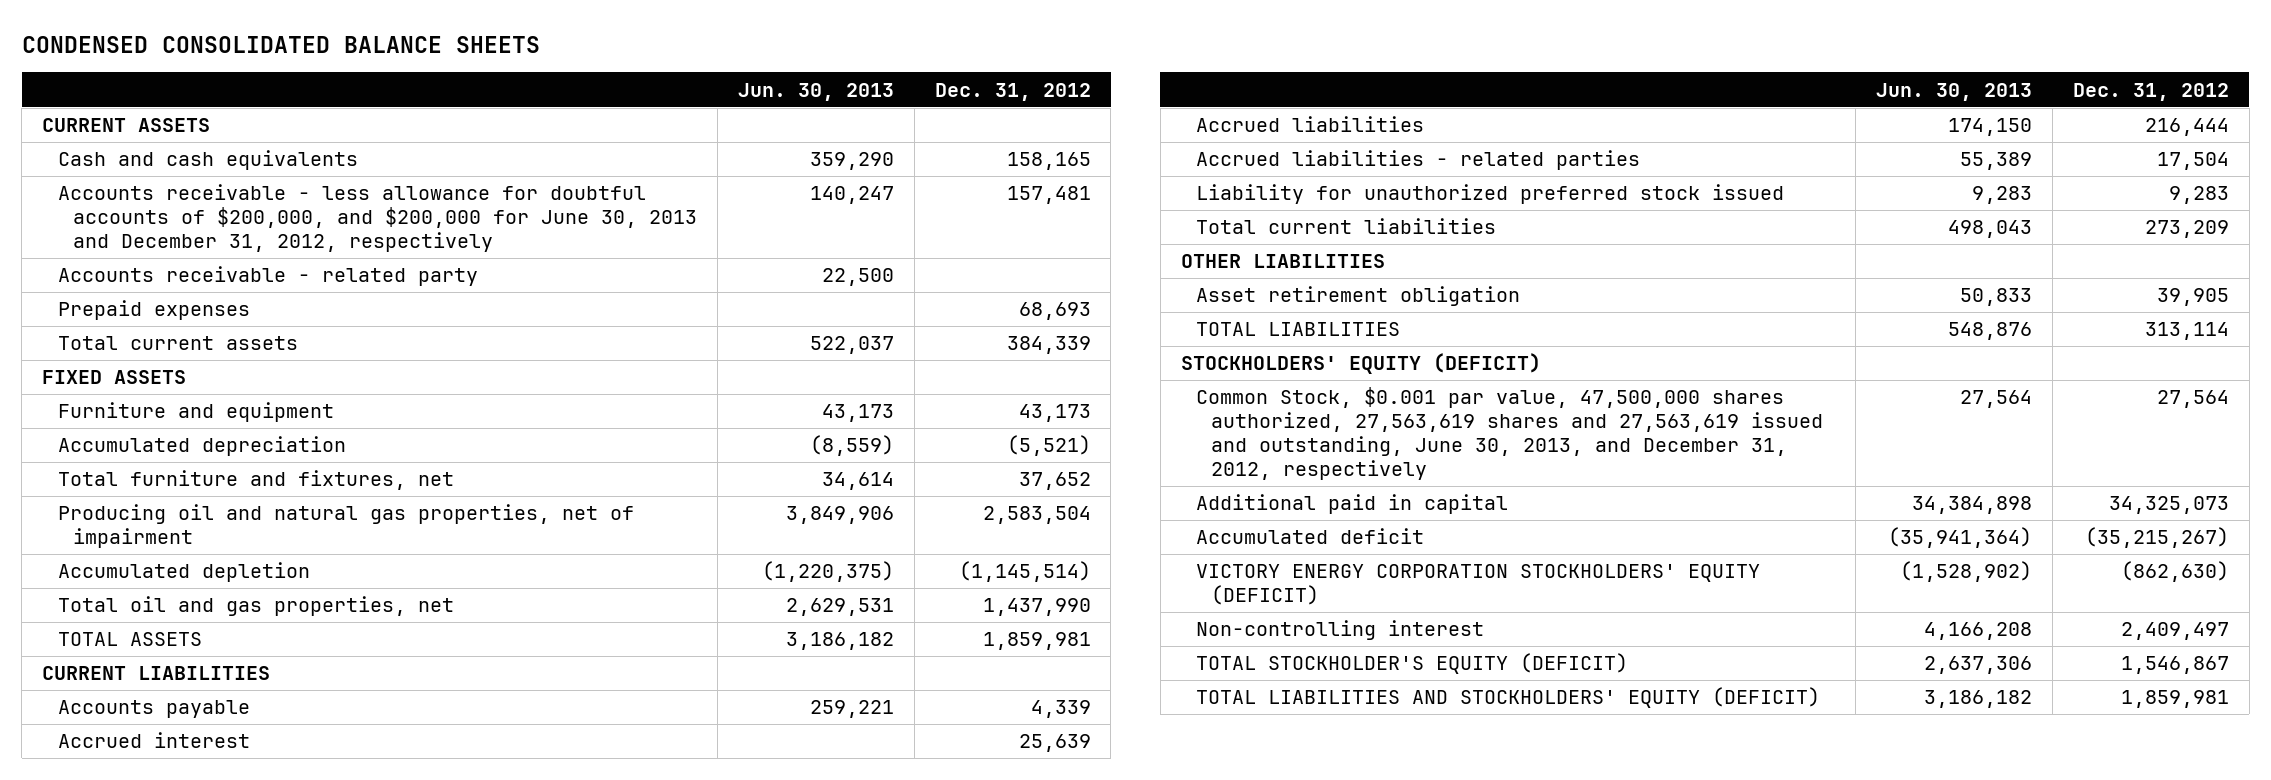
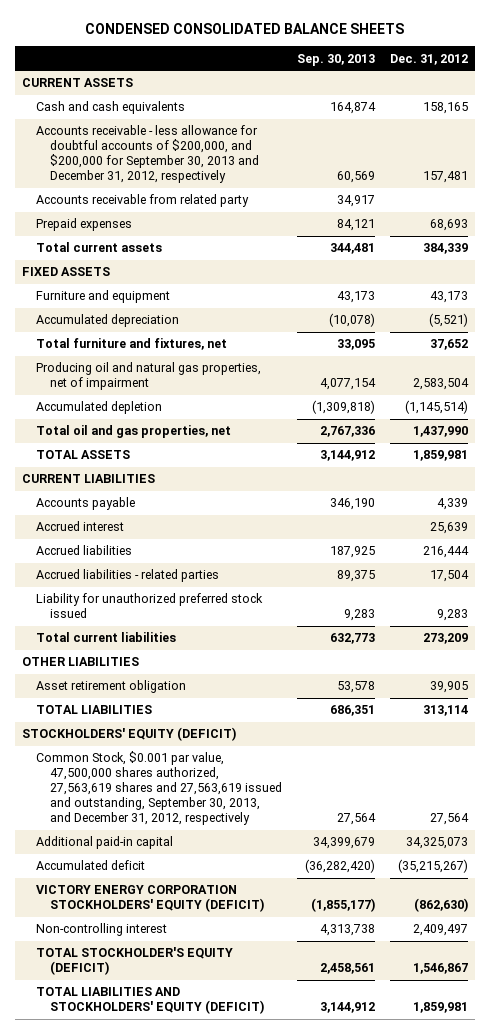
- | Jun. 30, 2013 | Dec. 31, 2012
+ | Sep. 30, 2013 | Dec. 31, 2012
- Accounts receivable - less allowance for doubtful accounts of $200,000, and $200,000 for June 30, 2013 and December 31, 2012, respectively | 140,247 | 157,481
- Accounts receivable - related party | 22,500 |
+ Accounts receivable - less allowance for doubtful accounts of $200,000, and $200,000 for September 30, 2013 and December 31, 2012, respectively | 60,569 | 157,481
+ Accounts receivable from related party | 34,917 |
- Common Stock, $0.001 par value, 47,500,000 shares authorized, 27,563,619 shares and 27,563,619 issued and outstanding, June 30, 2013, and December 31, 2012, respectively | 27,564 | 27,564
- Additional paid in capital | 34,384,898 | 34,325,073
+ Common Stock, $0.001 par value, 47,500,000 shares authorized, 27,563,619 shares and 27,563,619 issued and outstanding, September 30, 2013, and December 31, 2012, respectively | 27,564 | 27,564
+ Additional paid-in capital | 34,399,679 | 34,325,073

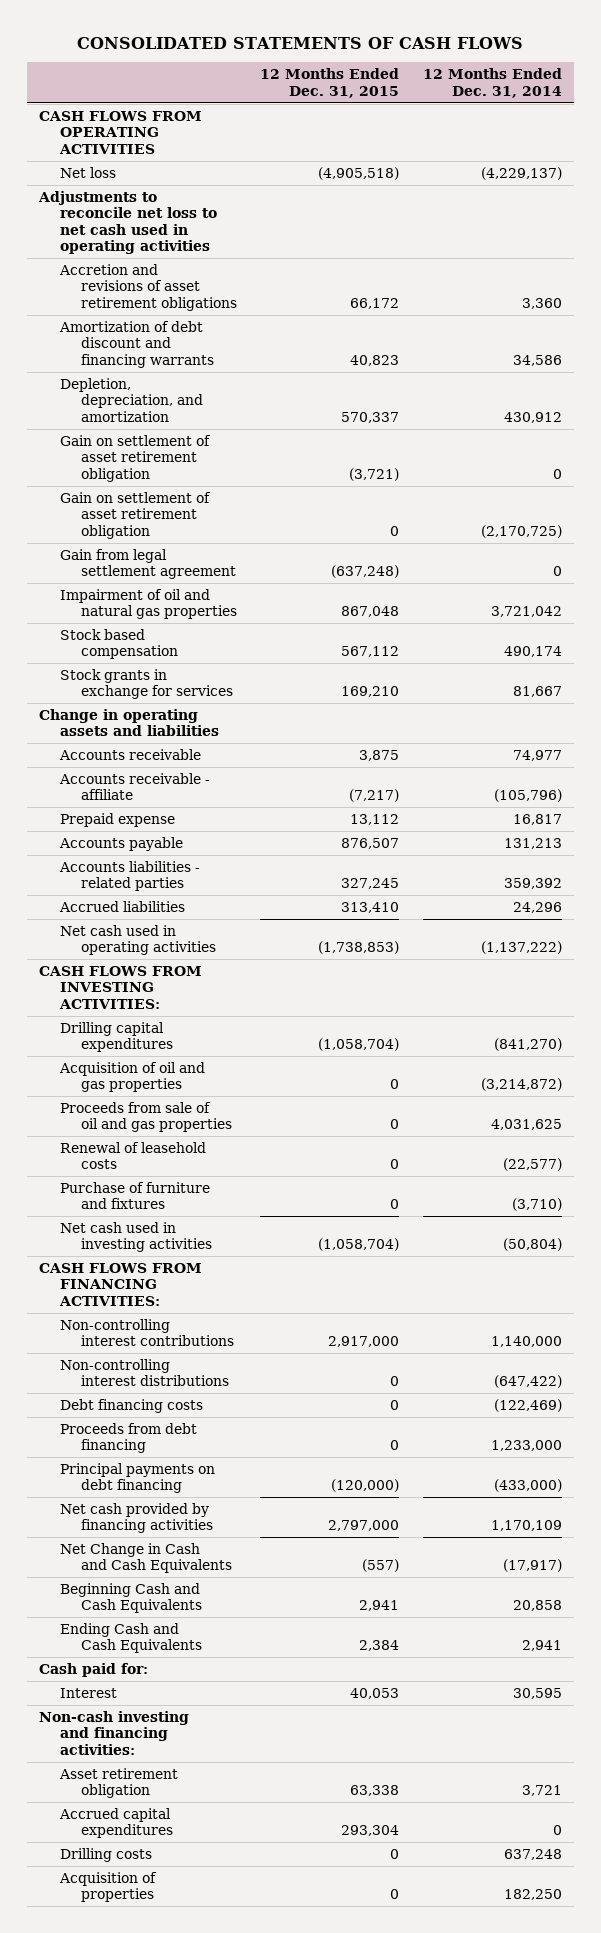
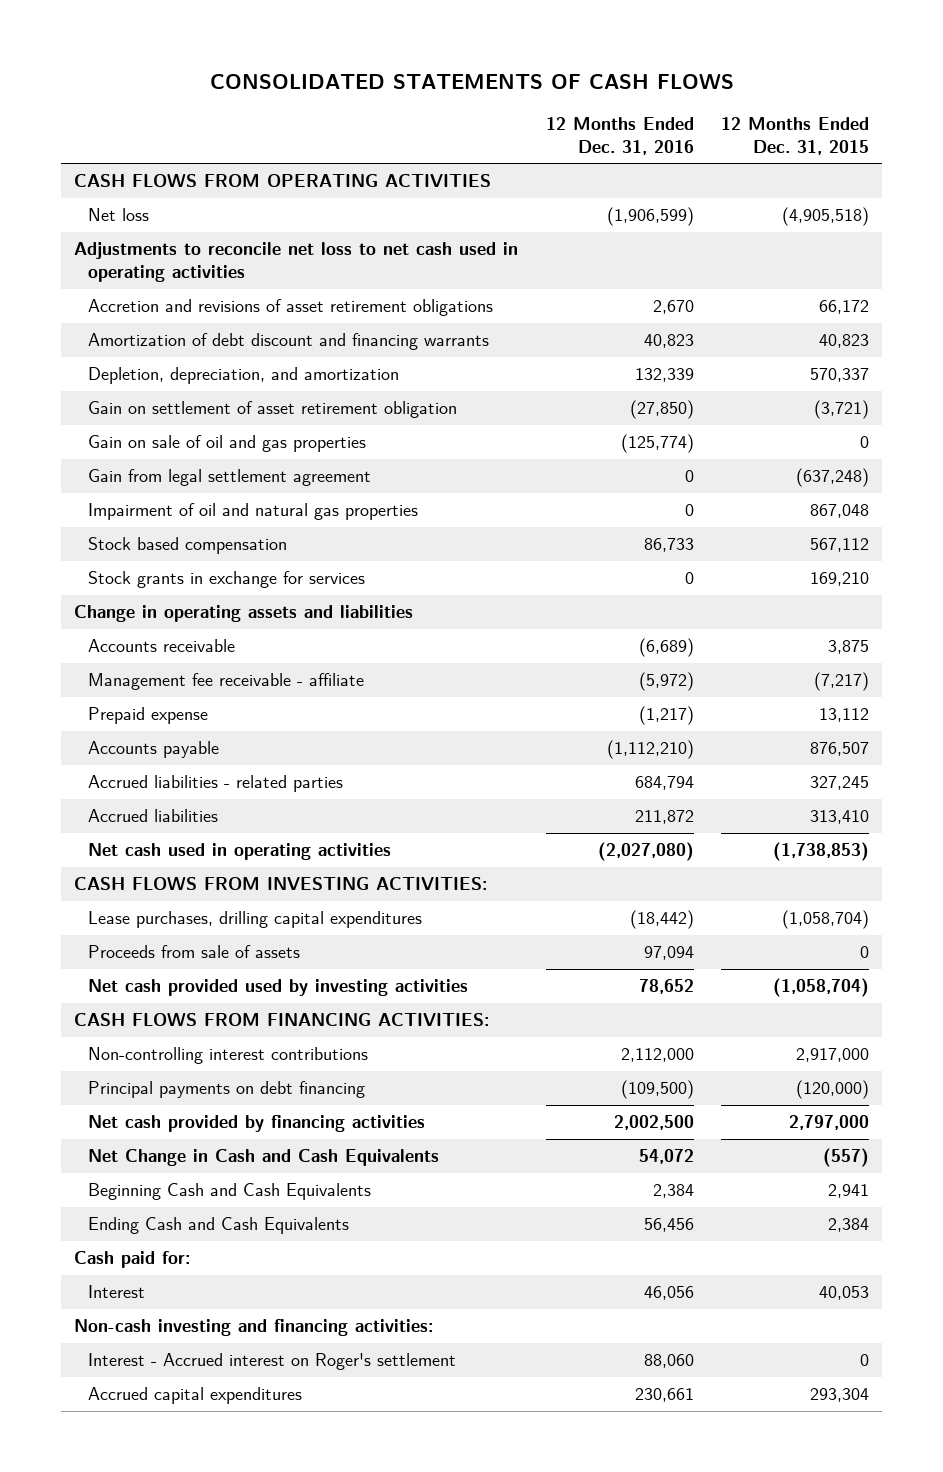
- | 12 Months Ended Dec. 31, 2015 | 12 Months Ended Dec. 31, 2014
+ | 12 Months Ended Dec. 31, 2016 | 12 Months Ended Dec. 31, 2015
- Gain on settlement of asset retirement obligation | 0 | (2,170,725)
+ Gain on sale of oil and gas properties | (125,774) | 0
- Accounts receivable - affiliate | (7,217) | (105,796)
+ Management fee receivable - affiliate | (5,972) | (7,217)
- Accounts liabilities - related parties | 327,245 | 359,392
+ Accrued liabilities - related parties | 684,794 | 327,245
- Drilling capital expenditures | (1,058,704) | (841,270)
- Acquisition of oil and gas properties | 0 | (3,214,872)
- Proceeds from sale of oil and gas properties | 0 | 4,031,625
- Renewal of leasehold costs | 0 | (22,577)
- Purchase of furniture and fixtures | 0 | (3,710)
- Net cash used in investing activities | (1,058,704) | (50,804)
+ Lease purchases, drilling capital expenditures | (18,442) | (1,058,704)
+ Proceeds from sale of assets | 97,094 | 0
+ Net cash provided used by investing activities | 78,652 | (1,058,704)
- Non-controlling interest distributions | 0 | (647,422)
- Debt financing costs | 0 | (122,469)
- Proceeds from debt financing | 0 | 1,233,000
- Asset retirement obligation | 63,338 | 3,721
+ Interest - Accrued interest on Roger's settlement | 88,060 | 0
- Drilling costs | 0 | 637,248
- Acquisition of properties | 0 | 182,250

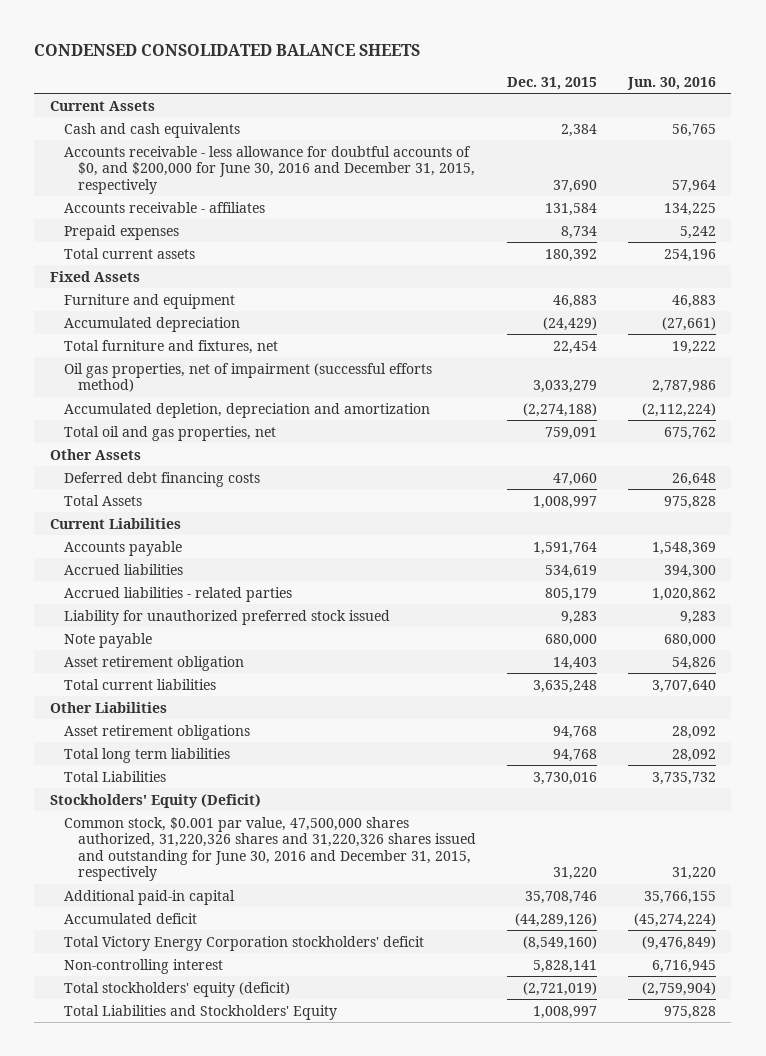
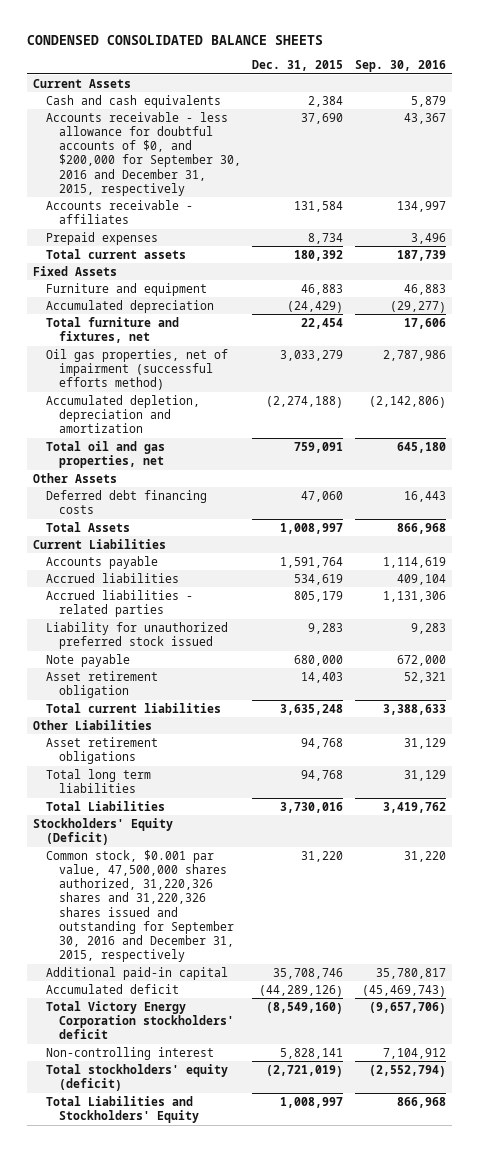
- | Dec. 31, 2015 | Jun. 30, 2016
+ | Dec. 31, 2015 | Sep. 30, 2016
- Accounts receivable - less allowance for doubtful accounts of $0, and $200,000 for June 30, 2016 and December 31, 2015, respectively | 37,690 | 57,964
+ Accounts receivable - less allowance for doubtful accounts of $0, and $200,000 for September 30, 2016 and December 31, 2015, respectively | 37,690 | 43,367
- Common stock, $0.001 par value, 47,500,000 shares authorized, 31,220,326 shares and 31,220,326 shares issued and outstanding for June 30, 2016 and December 31, 2015, respectively | 31,220 | 31,220
+ Common stock, $0.001 par value, 47,500,000 shares authorized, 31,220,326 shares and 31,220,326 shares issued and outstanding for September 30, 2016 and December 31, 2015, respectively | 31,220 | 31,220

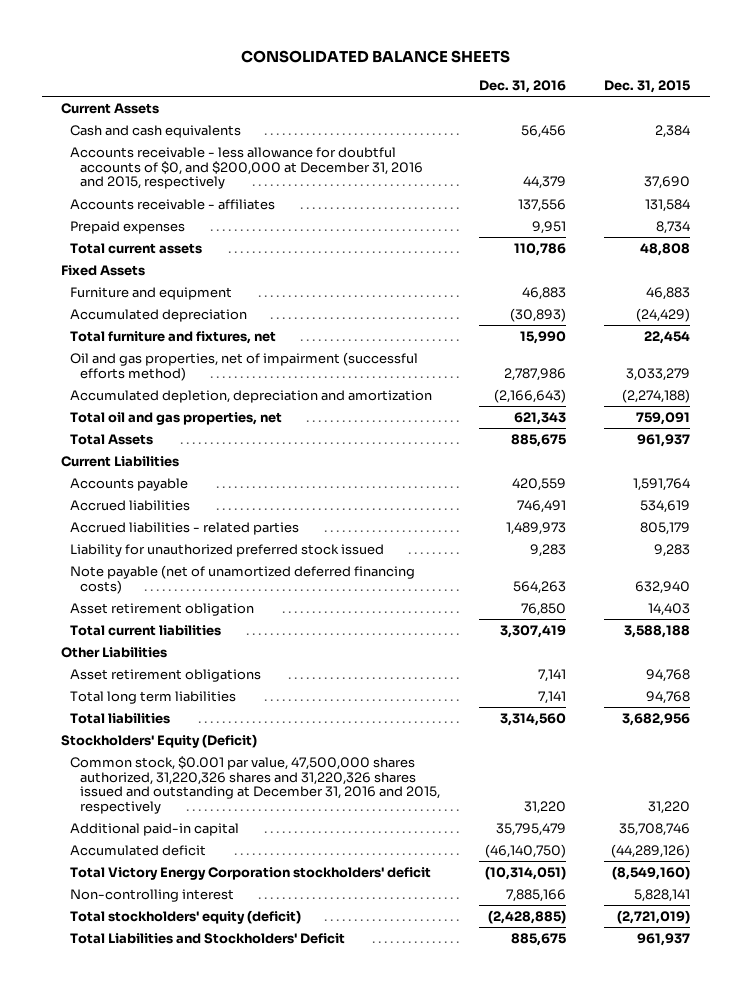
- CONDENSED CONSOLIDATED BALANCE SHEETS
+ CONSOLIDATED BALANCE SHEETS
- | Dec. 31, 2015 | Sep. 30, 2016
+ | Dec. 31, 2016 | Dec. 31, 2015
- Accounts receivable - less allowance for doubtful accounts of $0, and $200,000 for September 30, 2016 and December 31, 2015, respectively | 37,690 | 43,367
+ Accounts receivable - less allowance for doubtful accounts of $0, and $200,000 at December 31, 2016 and 2015, respectively | 44,379 | 37,690
- Total current assets | 180,392 | 187,739
+ Total current assets | 110,786 | 48,808
- Oil gas properties, net of impairment (successful efforts method) | 3,033,279 | 2,787,986
+ Oil and gas properties, net of impairment (successful efforts method) | 2,787,986 | 3,033,279
- Other Assets
- Deferred debt financing costs | 47,060 | 16,443
- Total Assets | 1,008,997 | 866,968
+ Total Assets | 885,675 | 961,937
- Note payable | 680,000 | 672,000
+ Note payable (net of unamortized deferred financing costs) | 564,263 | 632,940
- Total current liabilities | 3,635,248 | 3,388,633
+ Total current liabilities | 3,307,419 | 3,588,188
- Total Liabilities | 3,730,016 | 3,419,762
+ Total liabilities | 3,314,560 | 3,682,956
- Common stock, $0.001 par value, 47,500,000 shares authorized, 31,220,326 shares and 31,220,326 shares issued and outstanding for September 30, 2016 and December 31, 2015, respectively | 31,220 | 31,220
+ Common stock, $0.001 par value, 47,500,000 shares authorized, 31,220,326 shares and 31,220,326 shares issued and outstanding at December 31, 2016 and 2015, respectively | 31,220 | 31,220
- Total Liabilities and Stockholders' Equity | 1,008,997 | 866,968
+ Total Liabilities and Stockholders' Deficit | 885,675 | 961,937

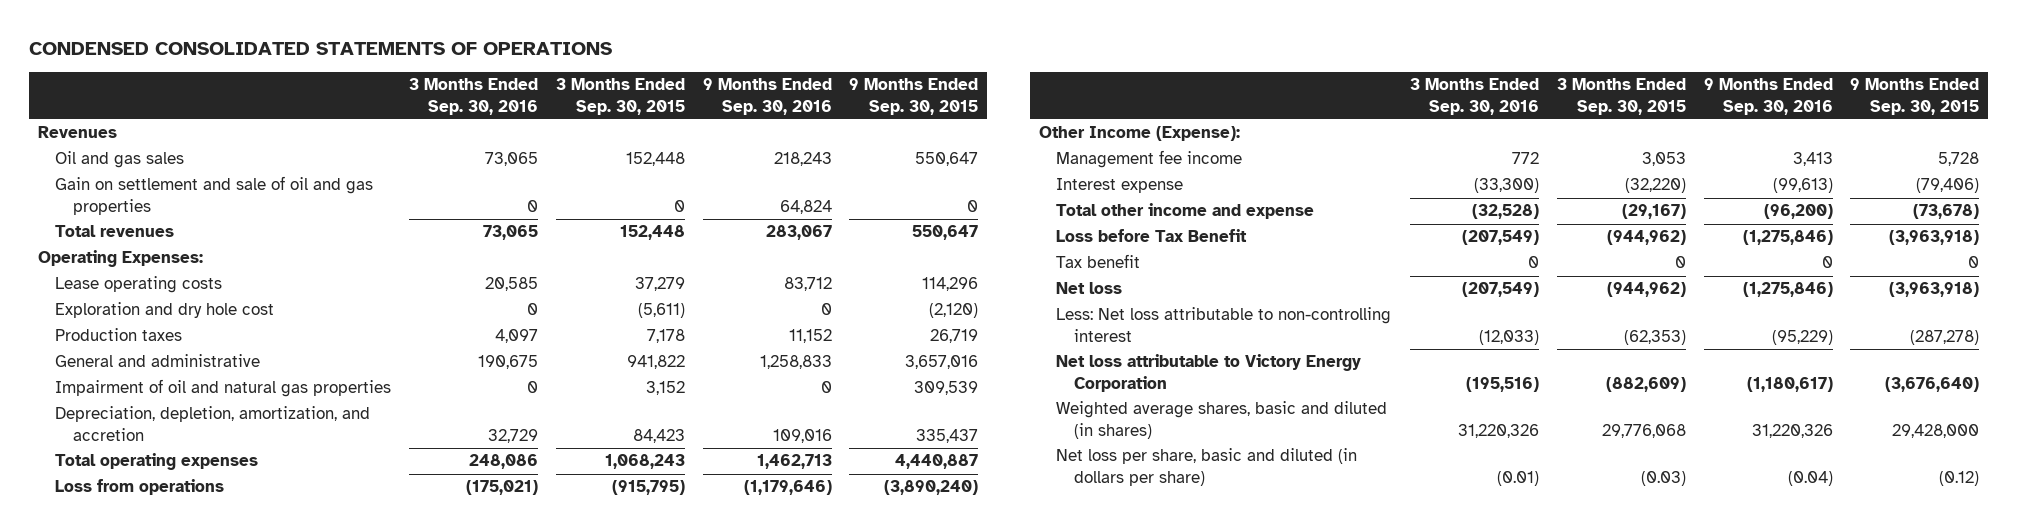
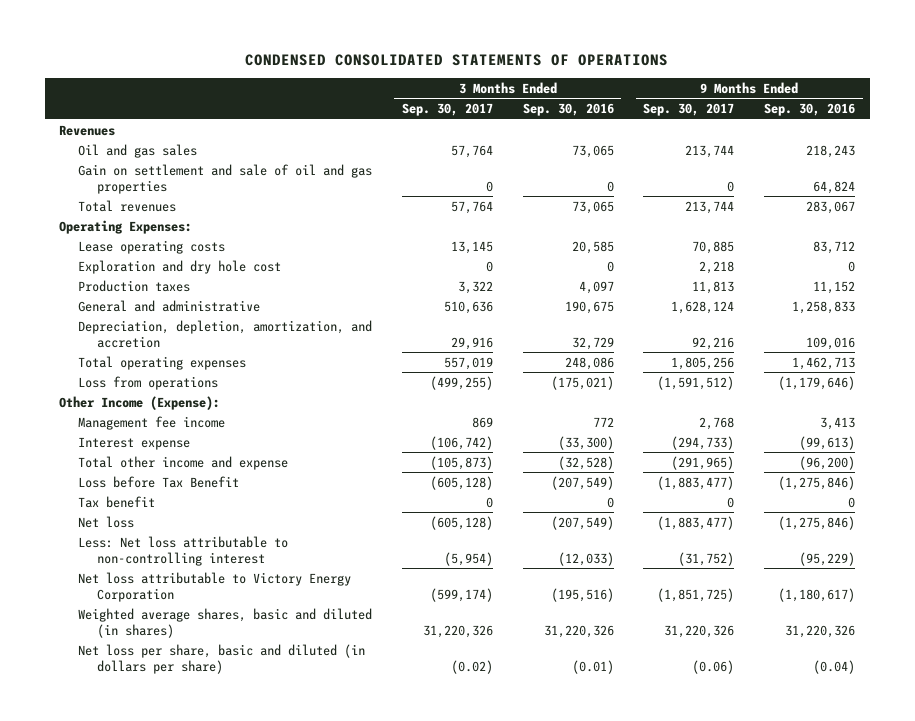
- | 3 Months Ended Sep. 30, 2016 | 3 Months Ended Sep. 30, 2015 | 9 Months Ended Sep. 30, 2016 | 9 Months Ended Sep. 30, 2015
+ | 3 Months Ended Sep. 30, 2017 | 3 Months Ended Sep. 30, 2016 | 9 Months Ended Sep. 30, 2017 | 9 Months Ended Sep. 30, 2016
- Impairment of oil and natural gas properties | 0 | 3,152 | 0 | 309,539

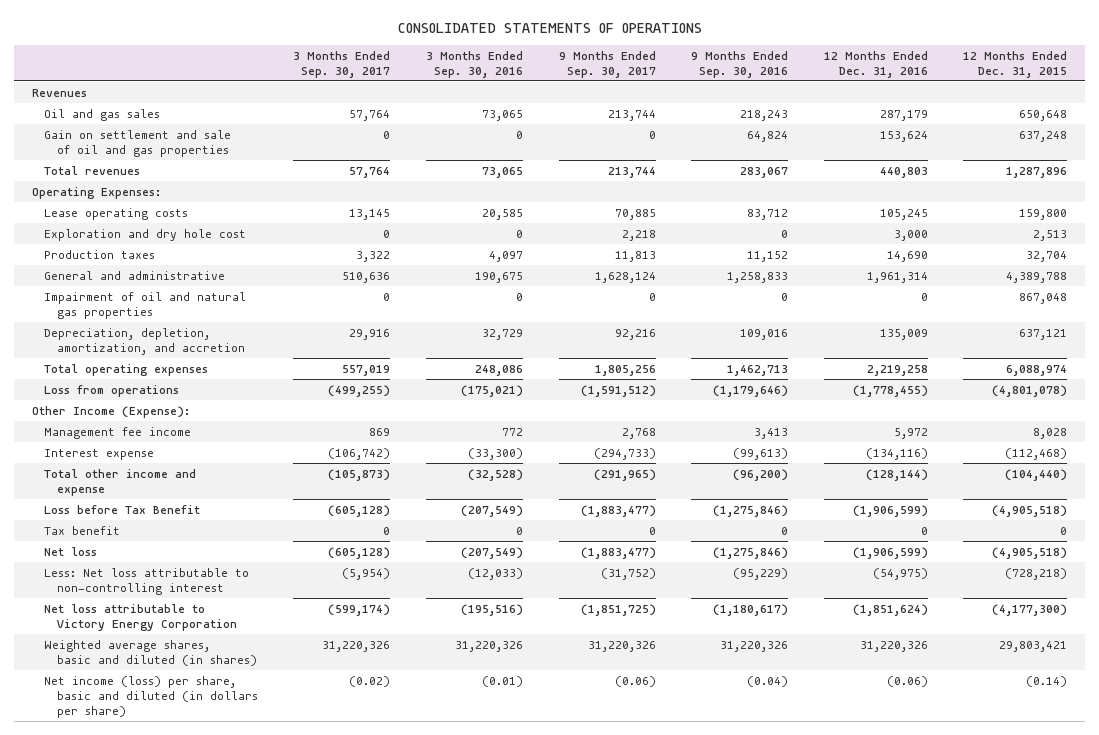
- CONDENSED CONSOLIDATED STATEMENTS OF OPERATIONS
+ CONSOLIDATED STATEMENTS OF OPERATIONS
- | 3 Months Ended Sep. 30, 2017 | 3 Months Ended Sep. 30, 2016 | 9 Months Ended Sep. 30, 2017 | 9 Months Ended Sep. 30, 2016
+ | 3 Months Ended Sep. 30, 2017 | 3 Months Ended Sep. 30, 2016 | 9 Months Ended Sep. 30, 2017 | 9 Months Ended Sep. 30, 2016 | 12 Months Ended Dec. 31, 2016 | 12 Months Ended Dec. 31, 2015
+ Impairment of oil and natural gas properties | 0 | 0 | 0 | 0 | 0 | 867,048
- Net loss per share, basic and diluted (in dollars per share) | (0.02) | (0.01) | (0.06) | (0.04)
+ Net income (loss) per share, basic and diluted (in dollars per share) | (0.02) | (0.01) | (0.06) | (0.04) | (0.06) | (0.14)

